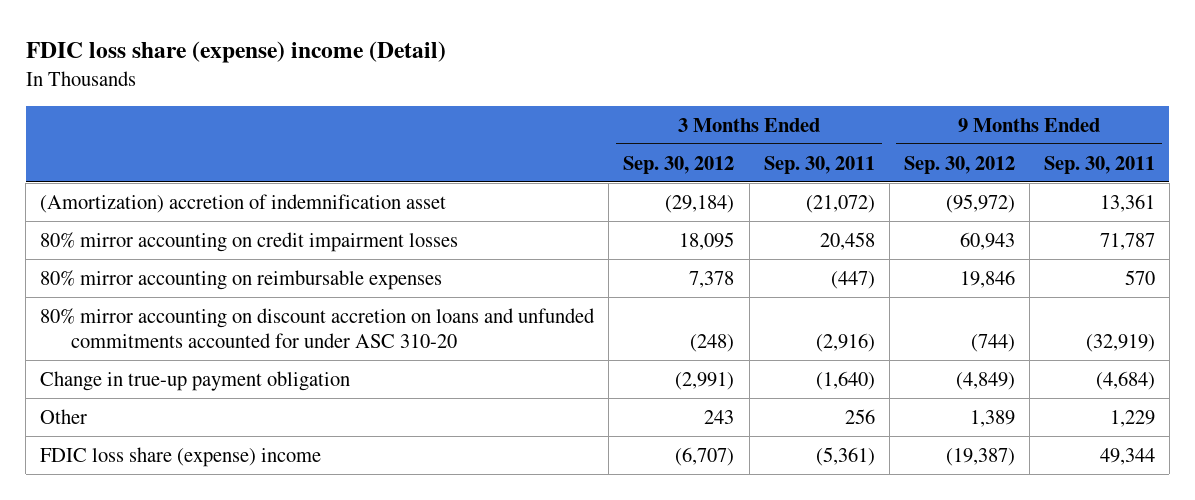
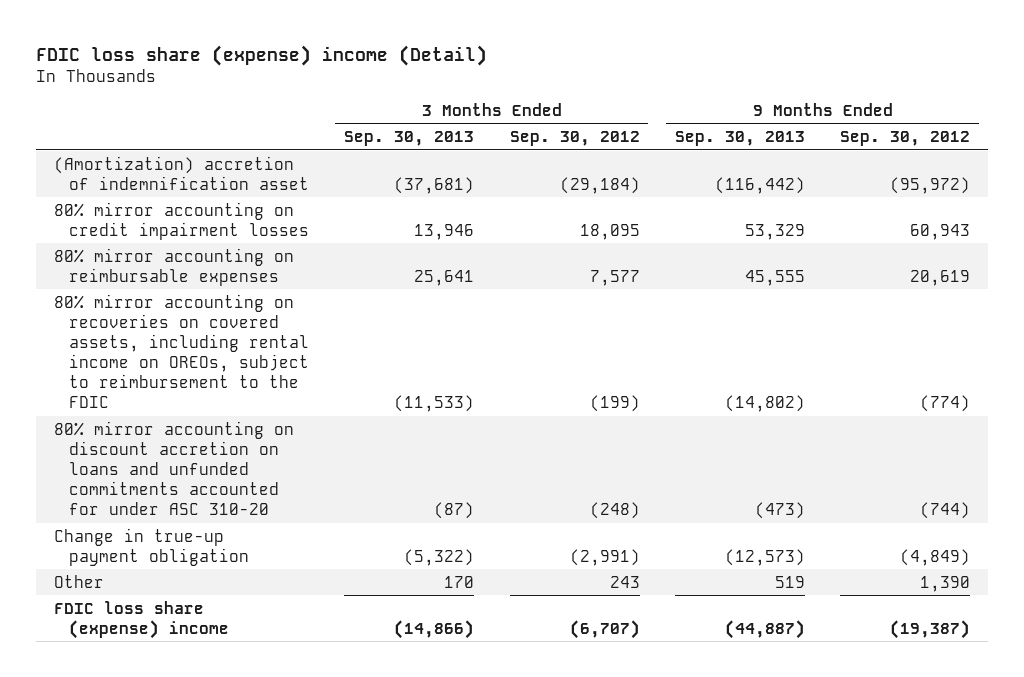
- | 3 Months Ended Sep. 30, 2012 | 3 Months Ended Sep. 30, 2011 | 9 Months Ended Sep. 30, 2012 | 9 Months Ended Sep. 30, 2011
+ | 3 Months Ended Sep. 30, 2013 | 3 Months Ended Sep. 30, 2012 | 9 Months Ended Sep. 30, 2013 | 9 Months Ended Sep. 30, 2012
- 80% mirror accounting on reimbursable expenses | 7,378 | (447) | 19,846 | 570
+ 80% mirror accounting on reimbursable expenses | 25,641 | 7,577 | 45,555 | 20,619
+ 80% mirror accounting on recoveries on covered assets, including rental income on OREOs, subject to reimbursement to the FDIC | (11,533) | (199) | (14,802) | (774)
- Other | 243 | 256 | 1,389 | 1,229
+ Other | 170 | 243 | 519 | 1,390

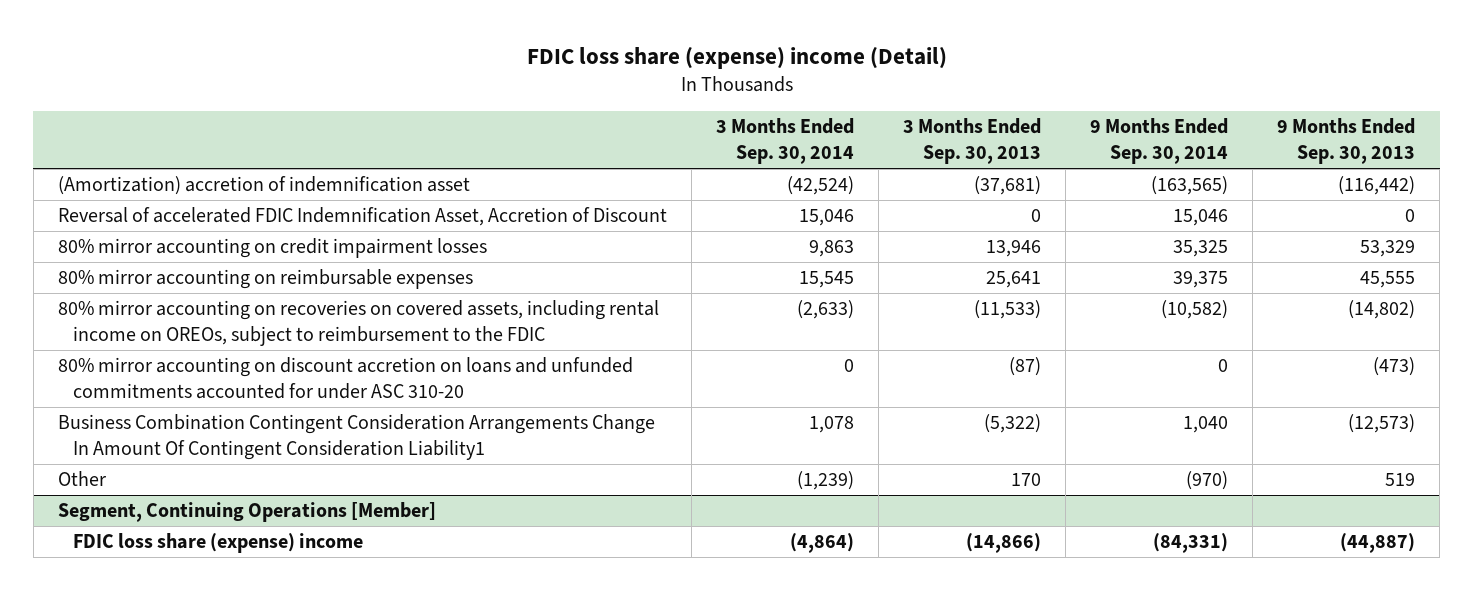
- | 3 Months Ended Sep. 30, 2013 | 3 Months Ended Sep. 30, 2012 | 9 Months Ended Sep. 30, 2013 | 9 Months Ended Sep. 30, 2012
+ | 3 Months Ended Sep. 30, 2014 | 3 Months Ended Sep. 30, 2013 | 9 Months Ended Sep. 30, 2014 | 9 Months Ended Sep. 30, 2013
+ Reversal of accelerated FDIC Indemnification Asset, Accretion of Discount | 15,046 | 0 | 15,046 | 0
- Change in true-up payment obligation | (5,322) | (2,991) | (12,573) | (4,849)
+ Business Combination Contingent Consideration Arrangements Change In Amount Of Contingent Consideration Liability1 | 1,078 | (5,322) | 1,040 | (12,573)
+ Segment, Continuing Operations [Member]

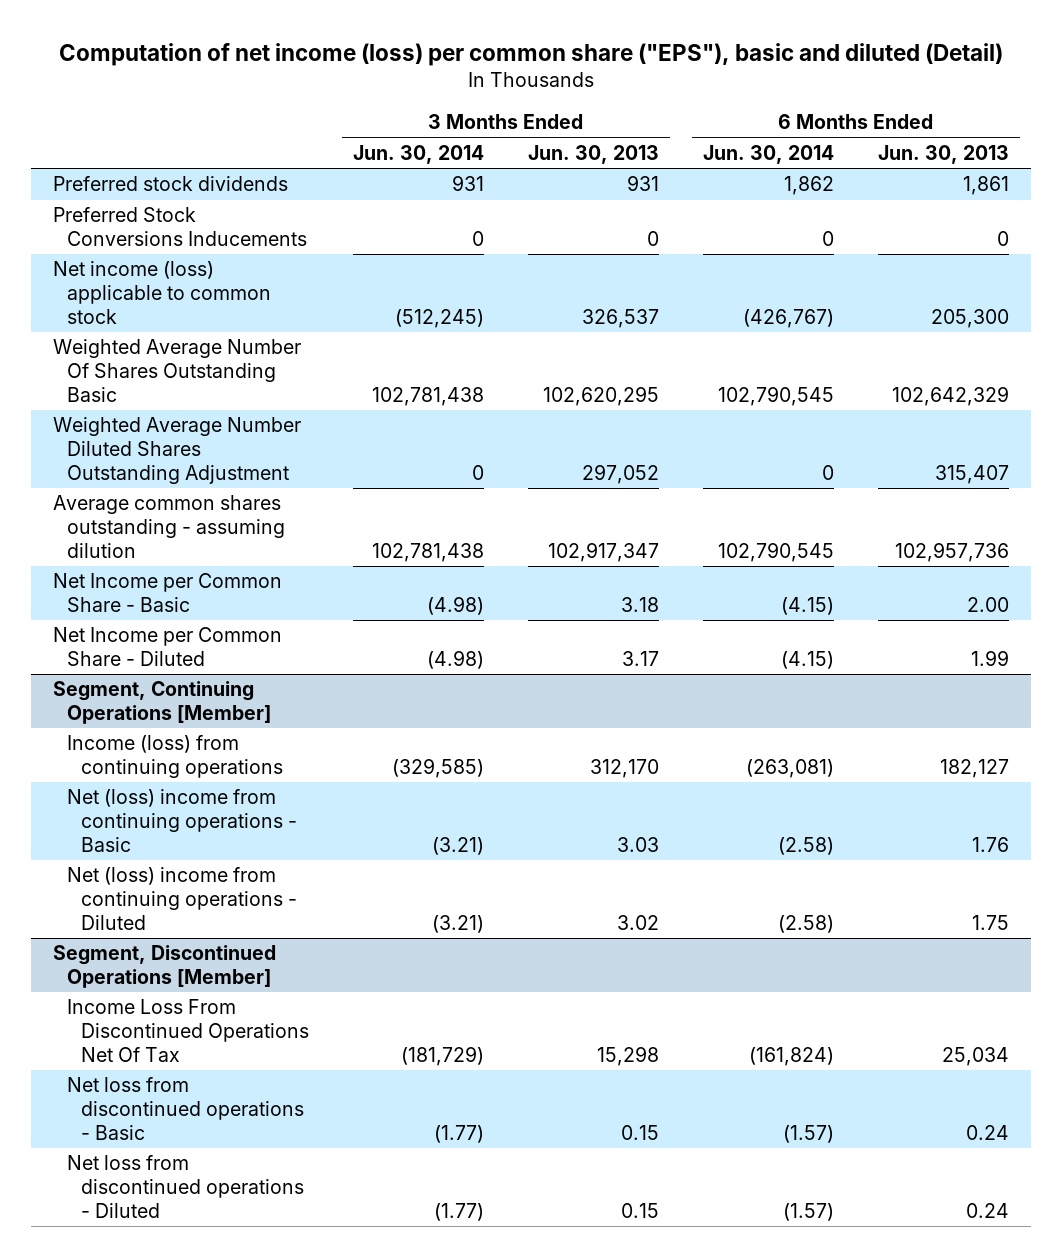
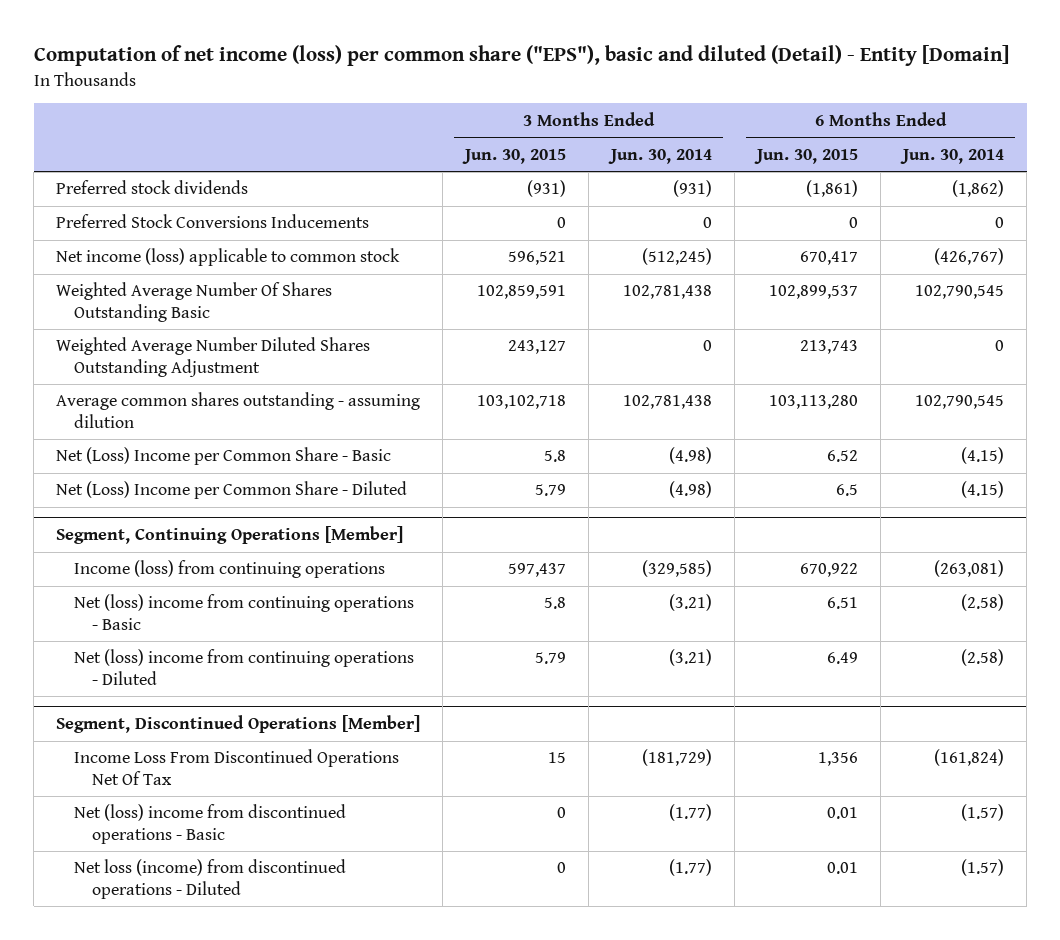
- Computation of net income (loss) per common share ("EPS"), basic and diluted (Detail)
+ Computation of net income (loss) per common share ("EPS"), basic and diluted (Detail) - Entity [Domain]
- | 3 Months Ended Jun. 30, 2014 | 3 Months Ended Jun. 30, 2013 | 6 Months Ended Jun. 30, 2014 | 6 Months Ended Jun. 30, 2013
+ | 3 Months Ended Jun. 30, 2015 | 3 Months Ended Jun. 30, 2014 | 6 Months Ended Jun. 30, 2015 | 6 Months Ended Jun. 30, 2014
- Preferred stock dividends | 931 | 931 | 1,862 | 1,861
+ Preferred stock dividends | (931) | (931) | (1,861) | (1,862)
- Net Income per Common Share - Basic | (4.98) | 3.18 | (4.15) | 2.00
- Net Income per Common Share - Diluted | (4.98) | 3.17 | (4.15) | 1.99
+ Net (Loss) Income per Common Share - Basic | 5.8 | (4.98) | 6.52 | (4.15)
+ Net (Loss) Income per Common Share - Diluted | 5.79 | (4.98) | 6.5 | (4.15)
@ Segment, Discontinued Operations [Member]
- Net loss from discontinued operations - Basic | (1.77) | 0.15 | (1.57) | 0.24
- Net loss from discontinued operations - Diluted | (1.77) | 0.15 | (1.57) | 0.24
+ Net (loss) income from discontinued operations - Basic | 0 | (1.77) | 0.01 | (1.57)
+ Net loss (income) from discontinued operations - Diluted | 0 | (1.77) | 0.01 | (1.57)

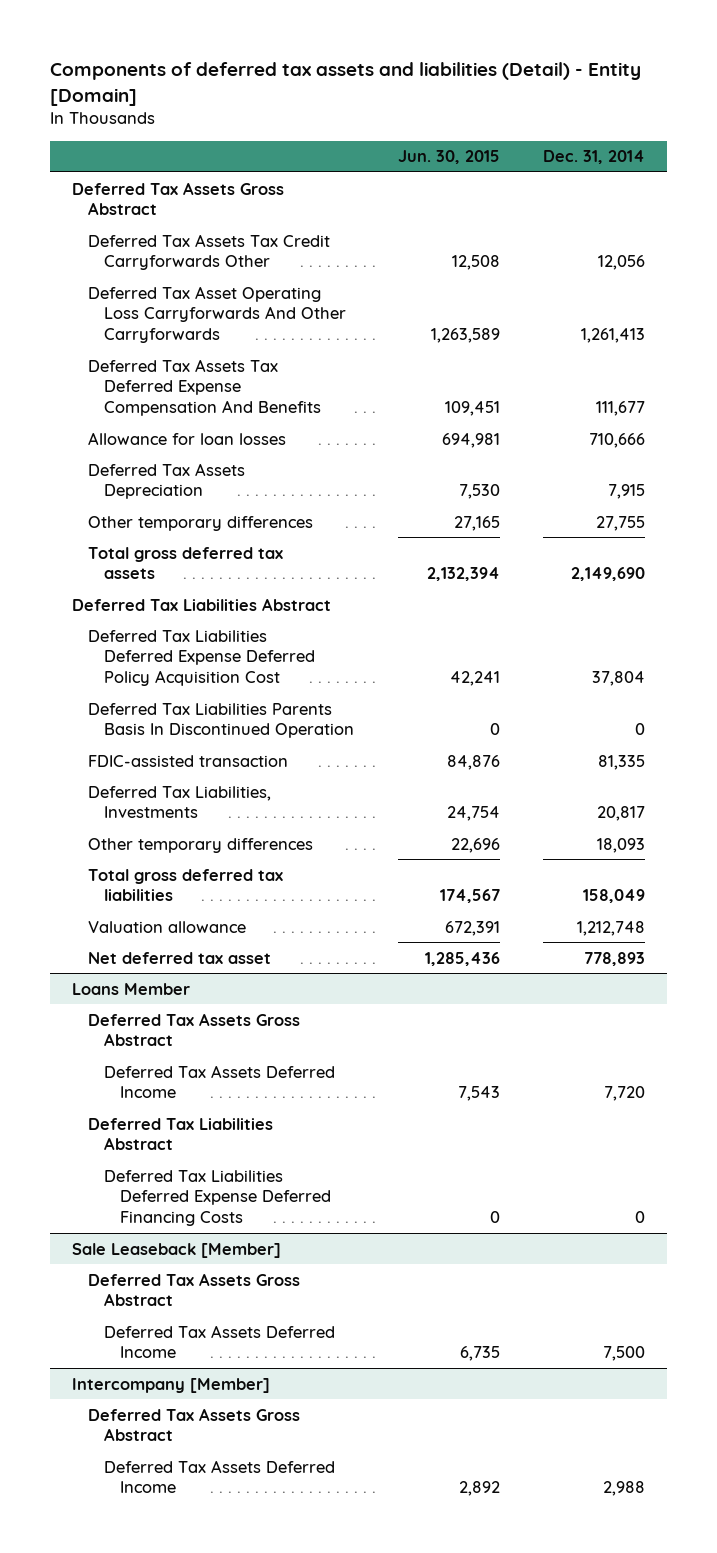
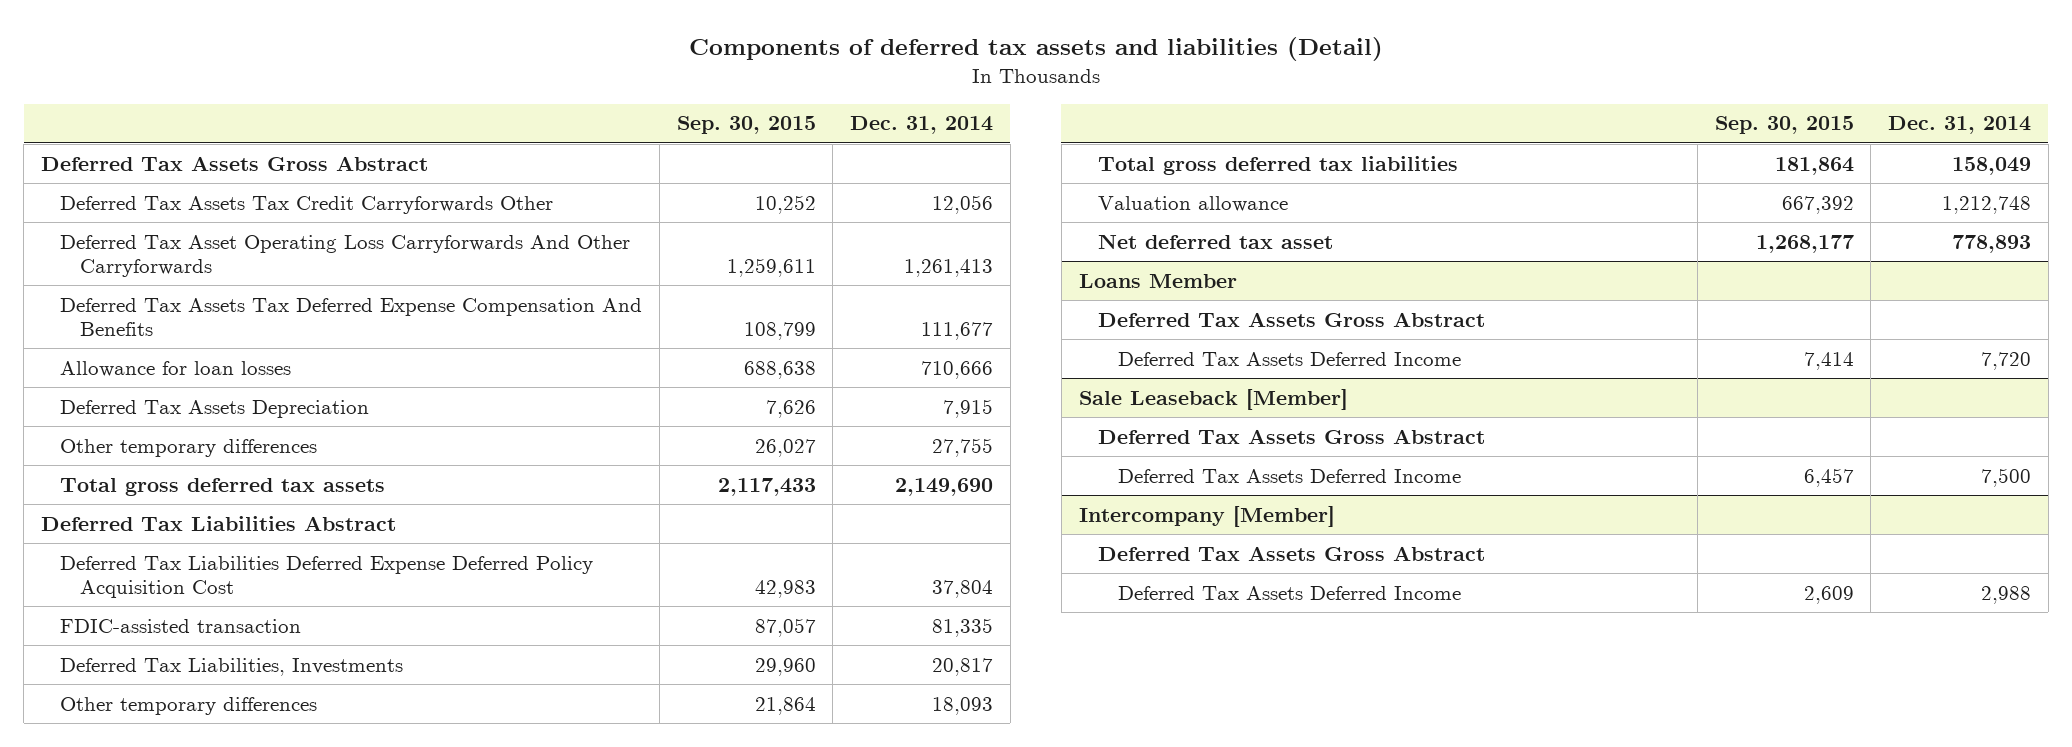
- Components of deferred tax assets and liabilities (Detail) - Entity [Domain]
+ Components of deferred tax assets and liabilities (Detail)
- | Jun. 30, 2015 | Dec. 31, 2014
+ | Sep. 30, 2015 | Dec. 31, 2014
- Deferred Tax Liabilities Parents Basis In Discontinued Operation | 0 | 0
@ Loans Member
- Deferred Tax Liabilities Abstract
- Deferred Tax Liabilities Deferred Expense Deferred Financing Costs | 0 | 0

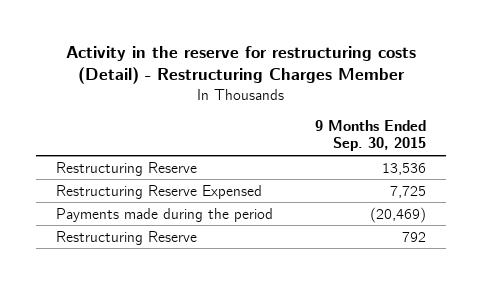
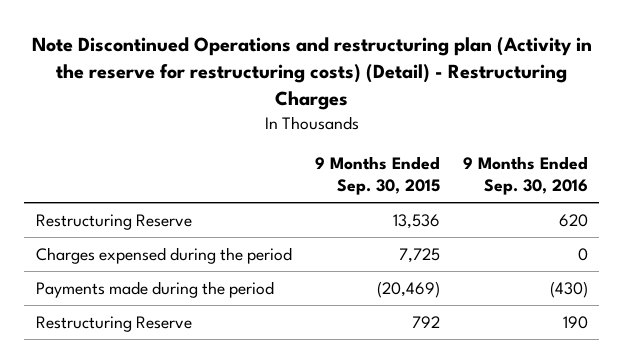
- Activity in the reserve for restructuring costs (Detail) - Restructuring Charges Member
+ Note Discontinued Operations and restructuring plan (Activity in the reserve for restructuring costs) (Detail) - Restructuring Charges
- | 9 Months Ended Sep. 30, 2015
+ | 9 Months Ended Sep. 30, 2015 | 9 Months Ended Sep. 30, 2016
- Restructuring Reserve Expensed | 7,725
+ Charges expensed during the period | 7,725 | 0

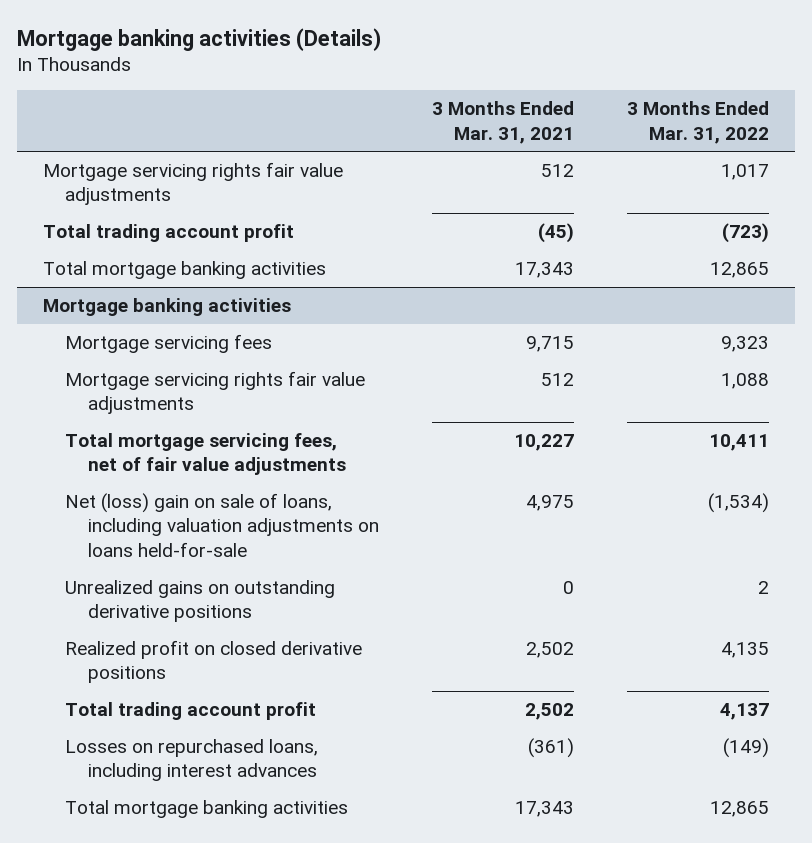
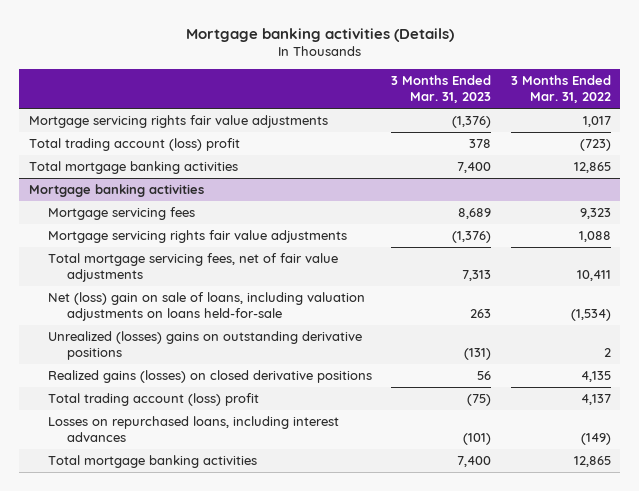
- | 3 Months Ended Mar. 31, 2021 | 3 Months Ended Mar. 31, 2022
+ | 3 Months Ended Mar. 31, 2023 | 3 Months Ended Mar. 31, 2022
- Total trading account profit | (45) | (723)
+ Total trading account (loss) profit | 378 | (723)
@ Mortgage banking activities
- Unrealized gains on outstanding derivative positions | 0 | 2
- Realized profit on closed derivative positions | 2,502 | 4,135
- Total trading account profit | 2,502 | 4,137
+ Unrealized (losses) gains on outstanding derivative positions | (131) | 2
+ Realized gains (losses) on closed derivative positions | 56 | 4,135
+ Total trading account (loss) profit | (75) | 4,137

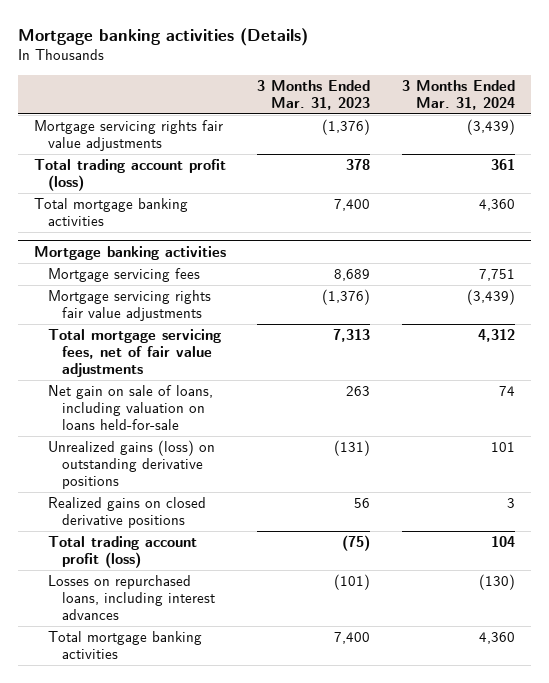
- | 3 Months Ended Mar. 31, 2023 | 3 Months Ended Mar. 31, 2022
+ | 3 Months Ended Mar. 31, 2023 | 3 Months Ended Mar. 31, 2024
- Total trading account (loss) profit | 378 | (723)
+ Total trading account profit (loss) | 378 | 361
@ Mortgage banking activities
- Net (loss) gain on sale of loans, including valuation adjustments on loans held-for-sale | 263 | (1,534)
- Unrealized (losses) gains on outstanding derivative positions | (131) | 2
- Realized gains (losses) on closed derivative positions | 56 | 4,135
- Total trading account (loss) profit | (75) | 4,137
+ Net gain on sale of loans, including valuation on loans held-for-sale | 263 | 74
+ Unrealized gains (loss) on outstanding derivative positions | (131) | 101
+ Realized gains on closed derivative positions | 56 | 3
+ Total trading account profit (loss) | (75) | 104

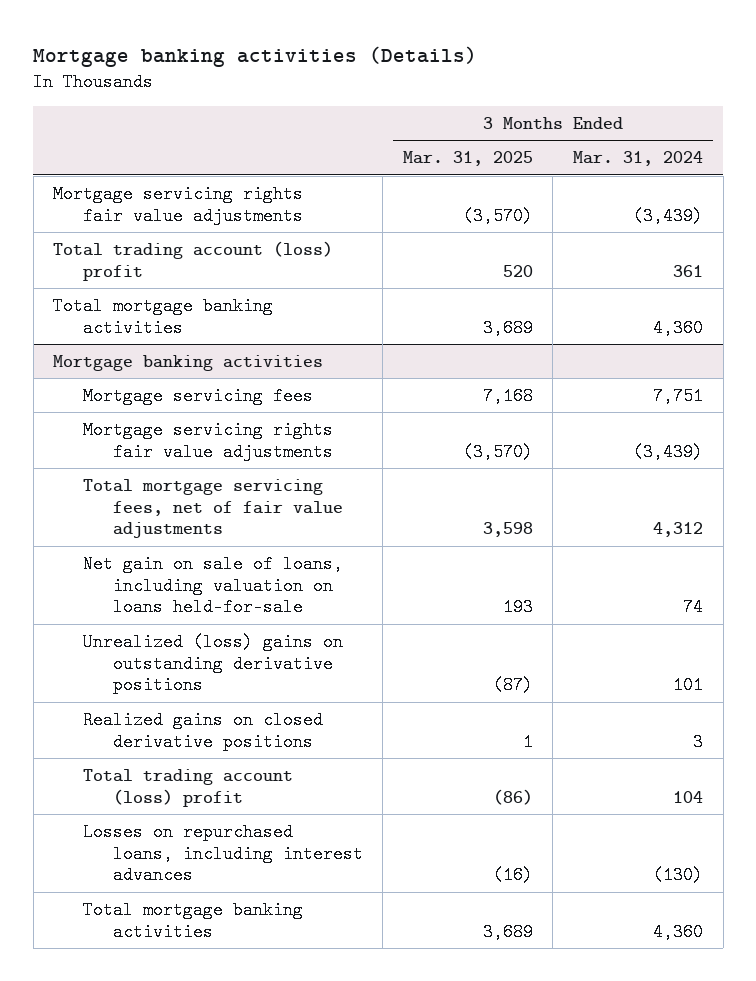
- | 3 Months Ended Mar. 31, 2023 | 3 Months Ended Mar. 31, 2024
+ | 3 Months Ended Mar. 31, 2025 | 3 Months Ended Mar. 31, 2024
- Total trading account profit (loss) | 378 | 361
+ Total trading account (loss) profit | 520 | 361
@ Mortgage banking activities
- Unrealized gains (loss) on outstanding derivative positions | (131) | 101
+ Unrealized (loss) gains on outstanding derivative positions | (87) | 101
- Total trading account profit (loss) | (75) | 104
+ Total trading account (loss) profit | (86) | 104

